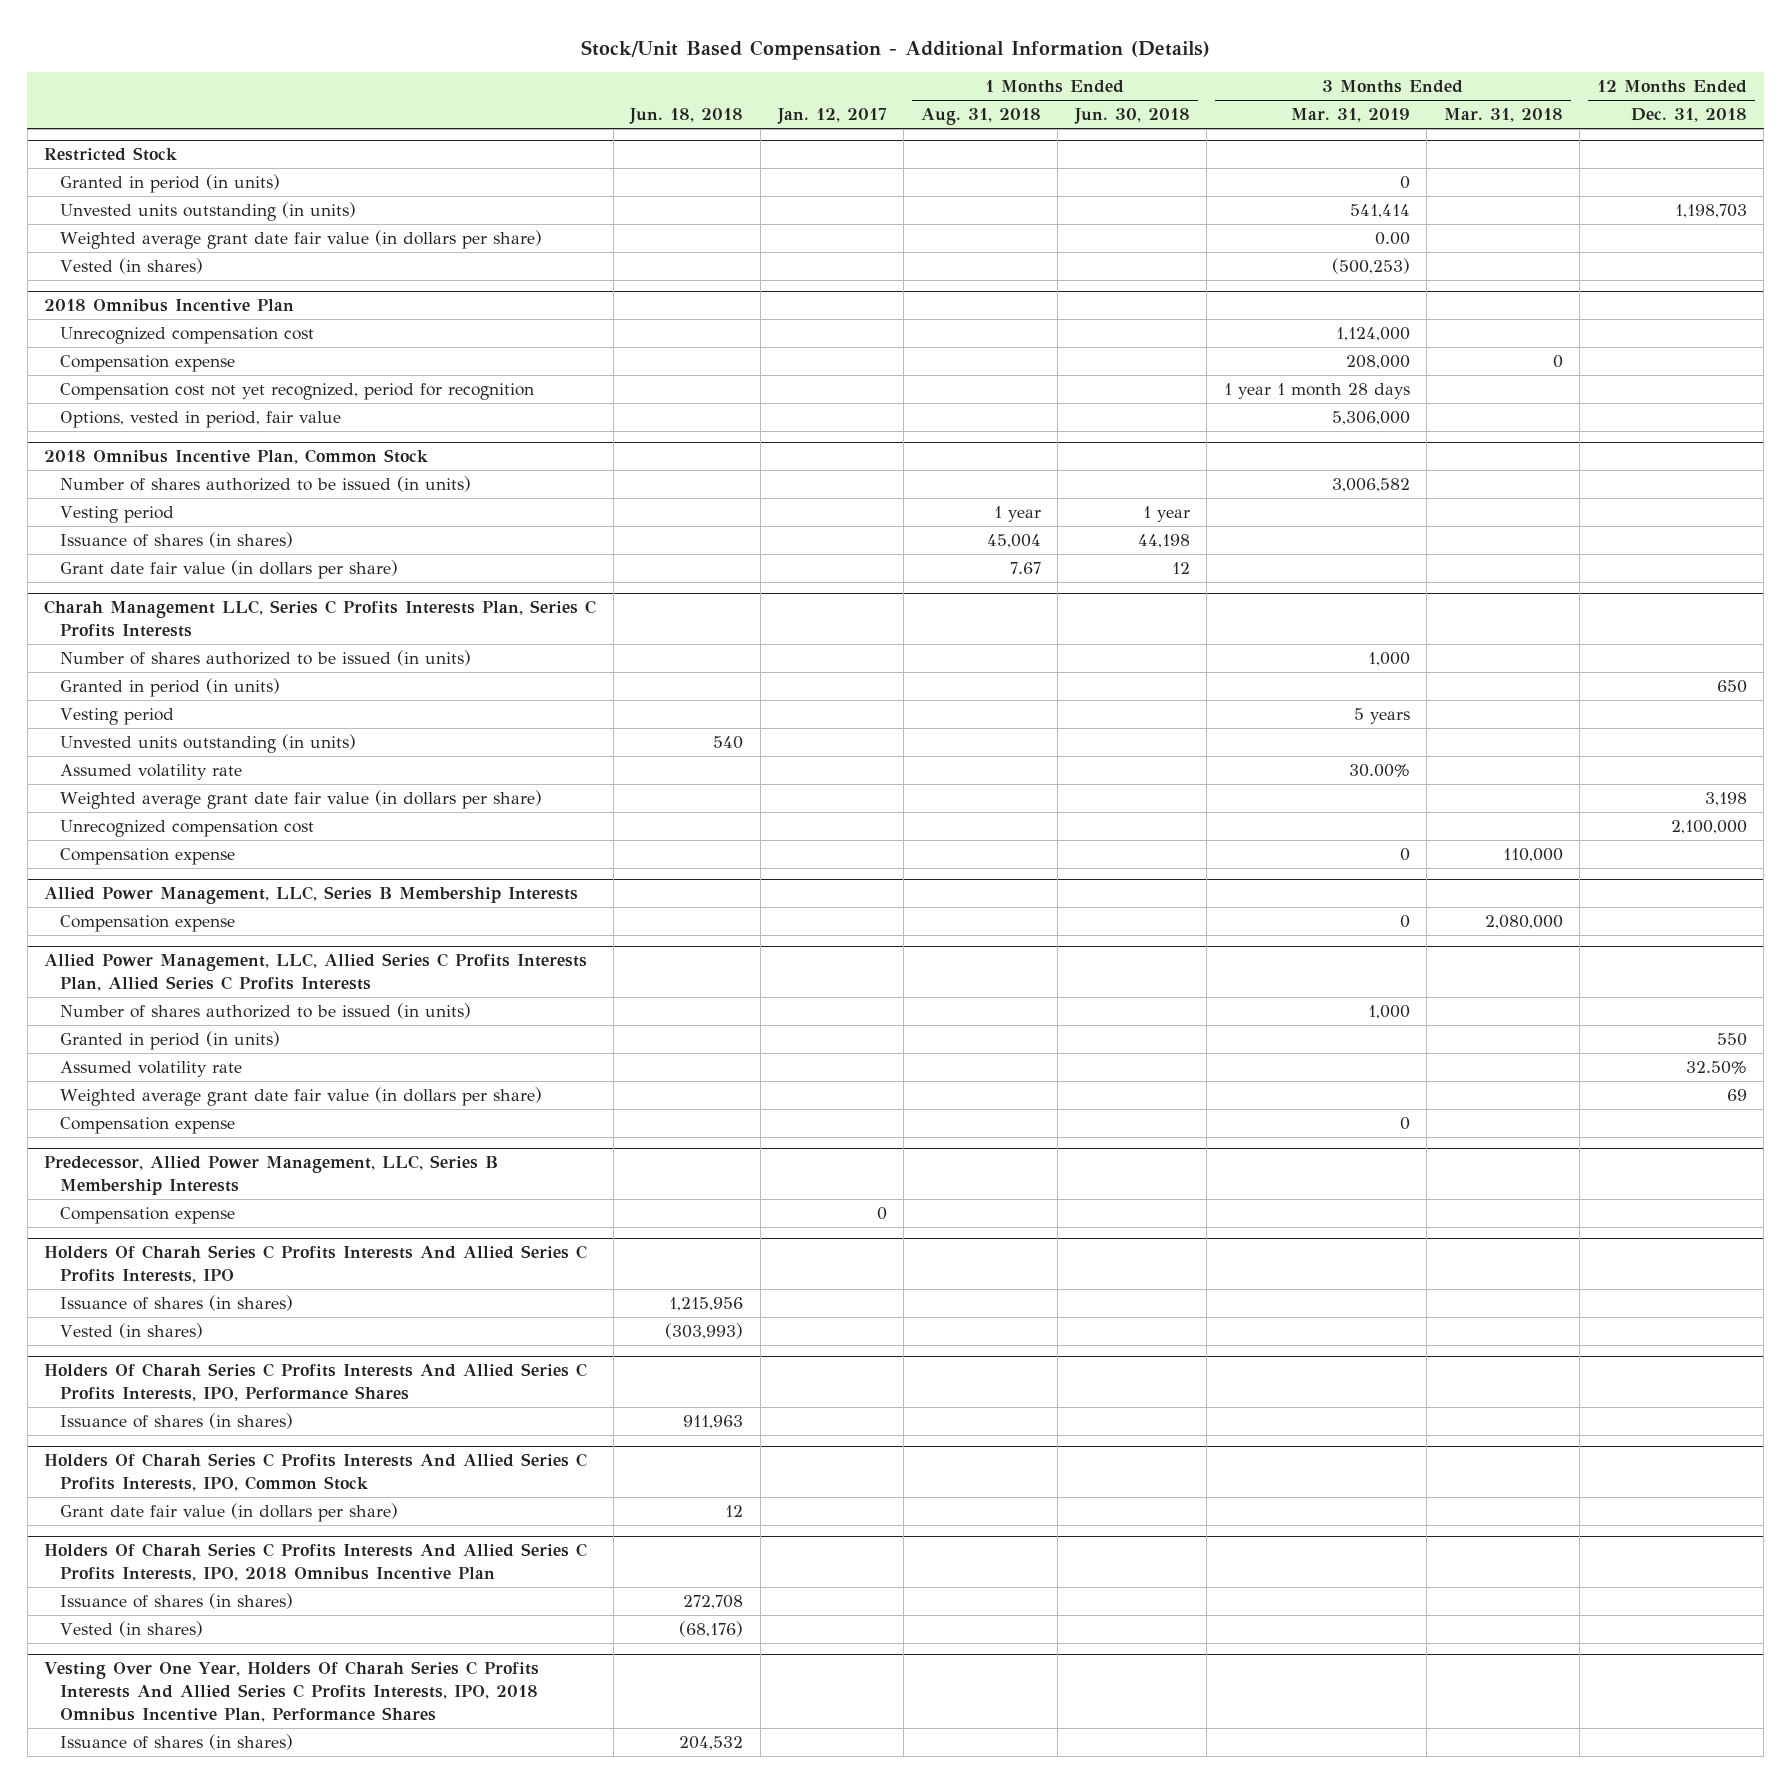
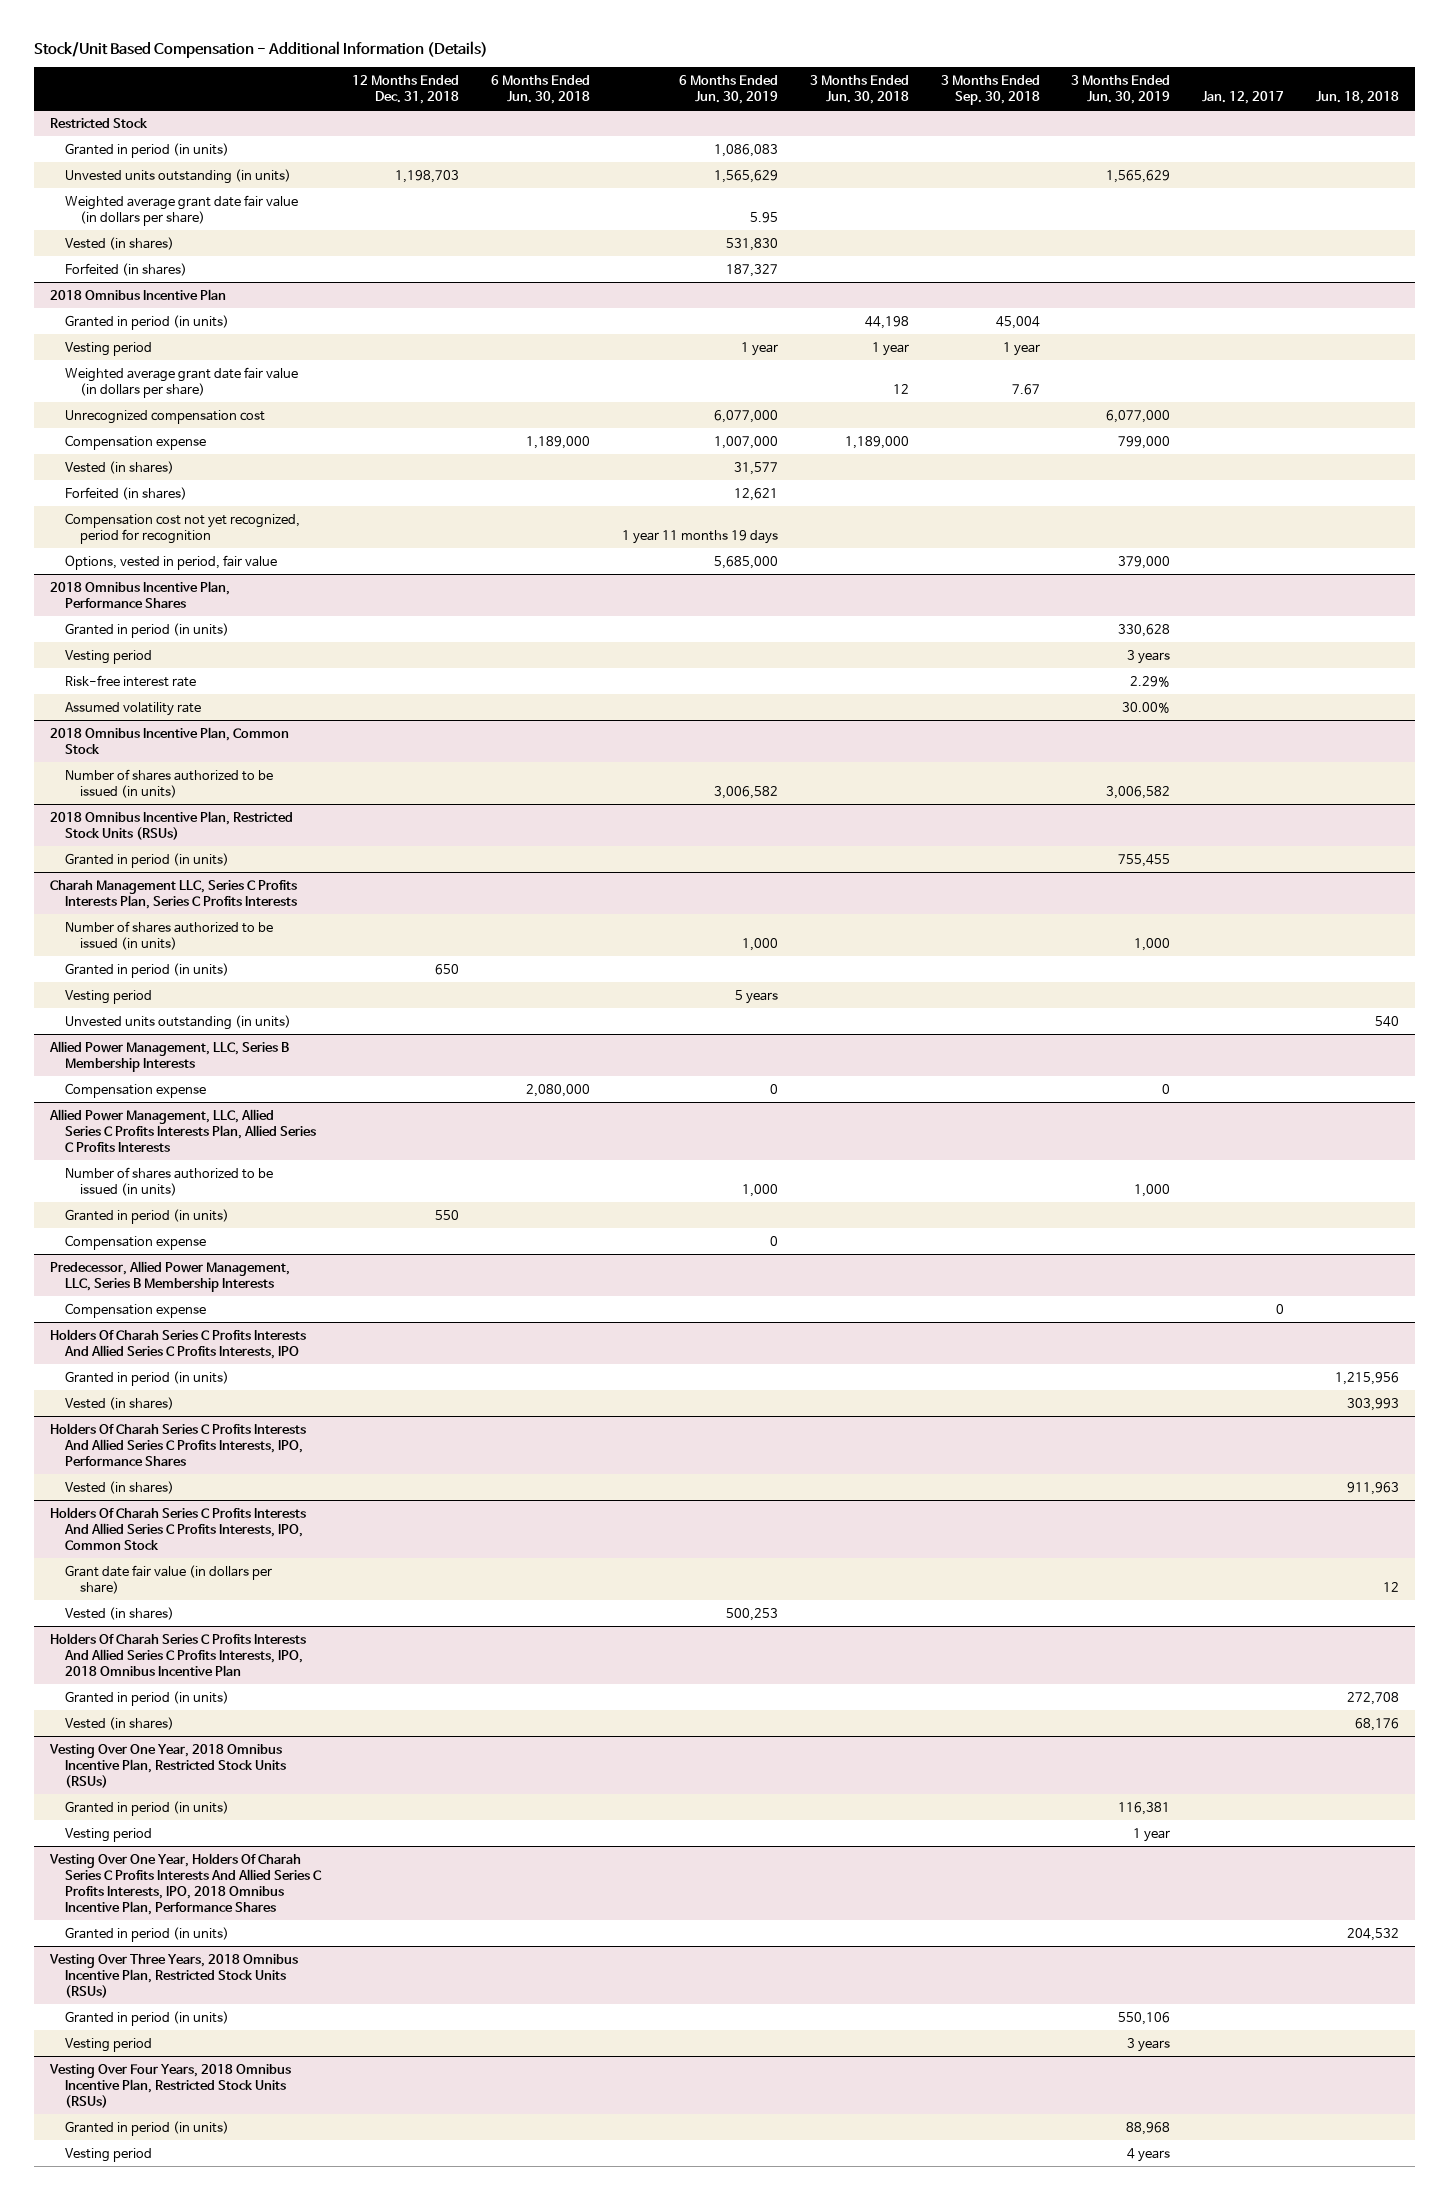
- | Jun. 18, 2018 | Jan. 12, 2017 | 1 Months Ended Aug. 31, 2018 | 1 Months Ended Jun. 30, 2018 | 3 Months Ended Mar. 31, 2019 | 3 Months Ended Mar. 31, 2018 | 12 Months Ended Dec. 31, 2018
+ | 12 Months Ended Dec. 31, 2018 | 6 Months Ended Jun. 30, 2018 | 6 Months Ended Jun. 30, 2019 | 3 Months Ended Jun. 30, 2018 | 3 Months Ended Sep. 30, 2018 | 3 Months Ended Jun. 30, 2019 | Jan. 12, 2017 | Jun. 18, 2018
@ Restricted Stock
+ Forfeited (in shares) | | | 187,327 | | | | |
@ 2018 Omnibus Incentive Plan
+ Granted in period (in units) | | | | 44,198 | 45,004 | | |
+ Vesting period | | | 1 year | 1 year | 1 year | | |
+ Weighted average grant date fair value (in dollars per share) | | | | 12 | 7.67 | | |
+ Vested (in shares) | | | 31,577 | | | | |
+ Forfeited (in shares) | | | 12,621 | | | | |
+ 2018 Omnibus Incentive Plan, Performance Shares
+ Granted in period (in units) | | | | | | 330,628 | |
+ Vesting period | | | | | | 3 years | |
+ Risk-free interest rate | | | | | | 2.29% | |
+ Assumed volatility rate | | | | | | 30.00% | |
@ 2018 Omnibus Incentive Plan, Common Stock
- Vesting period | | | 1 year | 1 year | | |
- Issuance of shares (in shares) | | | 45,004 | 44,198 | | |
- Grant date fair value (in dollars per share) | | | 7.67 | 12 | | |
+ 2018 Omnibus Incentive Plan, Restricted Stock Units (RSUs)
+ Granted in period (in units) | | | | | | 755,455 | |
@ Charah Management LLC, Series C Profits Interests Plan, Series C Profits Interests
- Assumed volatility rate | | | | | 30.00% | |
- Weighted average grant date fair value (in dollars per share) | | | | | | | 3,198
- Unrecognized compensation cost | | | | | | | 2,100,000
- Compensation expense | | | | | 0 | 110,000 |
@ Allied Power Management, LLC, Allied Series C Profits Interests Plan, Allied Series C Profits Interests
- Assumed volatility rate | | | | | | | 32.50%
- Weighted average grant date fair value (in dollars per share) | | | | | | | 69
@ Holders Of Charah Series C Profits Interests And Allied Series C Profits Interests, IPO
- Issuance of shares (in shares) | 1,215,956 | | | | | |
- Vested (in shares) | (303,993) | | | | | |
+ Granted in period (in units) | | | | | | | | 1,215,956
+ Vested (in shares) | | | | | | | | 303,993
@ Holders Of Charah Series C Profits Interests And Allied Series C Profits Interests, IPO, Performance Shares
- Issuance of shares (in shares) | 911,963 | | | | | |
+ Vested (in shares) | | | | | | | | 911,963
@ Holders Of Charah Series C Profits Interests And Allied Series C Profits Interests, IPO, Common Stock
+ Vested (in shares) | | | 500,253 | | | | |
@ Holders Of Charah Series C Profits Interests And Allied Series C Profits Interests, IPO, 2018 Omnibus Incentive Plan
- Issuance of shares (in shares) | 272,708 | | | | | |
- Vested (in shares) | (68,176) | | | | | |
+ Granted in period (in units) | | | | | | | | 272,708
+ Vested (in shares) | | | | | | | | 68,176
+ Vesting Over One Year, 2018 Omnibus Incentive Plan, Restricted Stock Units (RSUs)
+ Granted in period (in units) | | | | | | 116,381 | |
+ Vesting period | | | | | | 1 year | |
@ Vesting Over One Year, Holders Of Charah Series C Profits Interests And Allied Series C Profits Interests, IPO, 2018 Omnibus Incentive Plan, Performance Shares
- Issuance of shares (in shares) | 204,532 | | | | | |
+ Granted in period (in units) | | | | | | | | 204,532
+ Vesting Over Three Years, 2018 Omnibus Incentive Plan, Restricted Stock Units (RSUs)
+ Granted in period (in units) | | | | | | 550,106 | |
+ Vesting period | | | | | | 3 years | |
+ Vesting Over Four Years, 2018 Omnibus Incentive Plan, Restricted Stock Units (RSUs)
+ Granted in period (in units) | | | | | | 88,968 | |
+ Vesting period | | | | | | 4 years | |

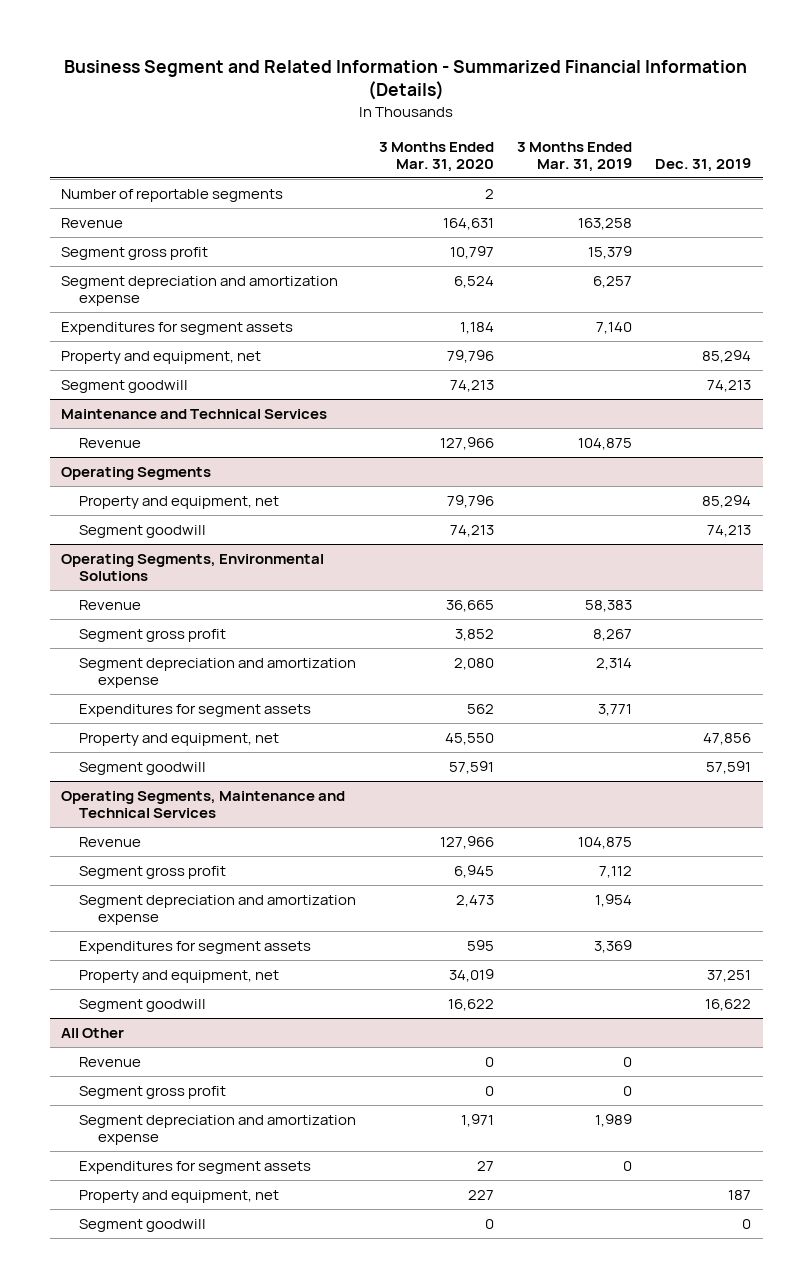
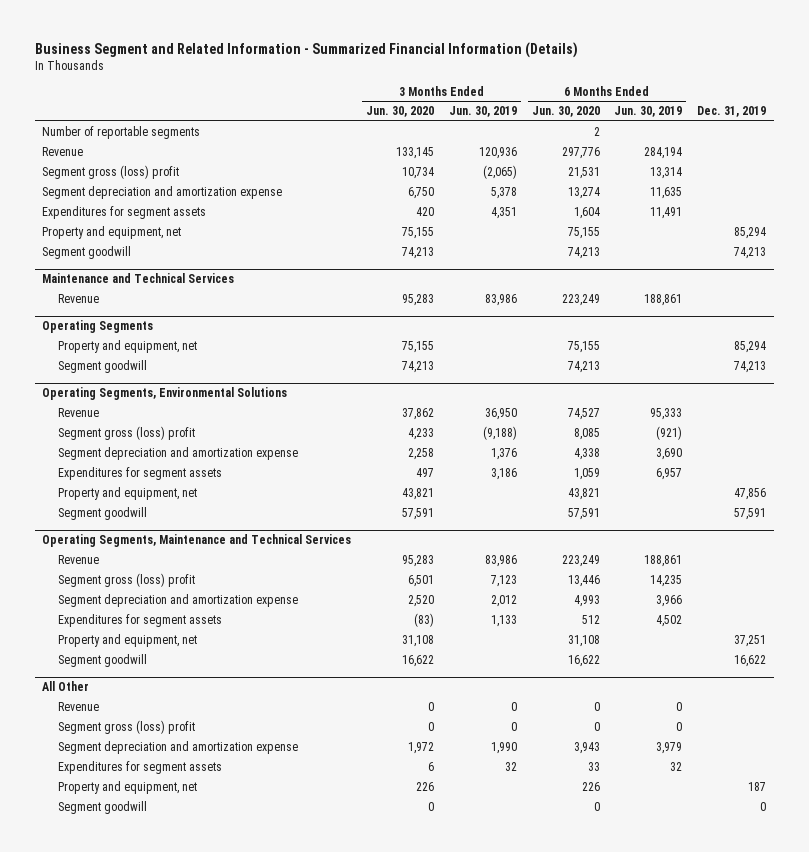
- | 3 Months Ended Mar. 31, 2020 | 3 Months Ended Mar. 31, 2019 | Dec. 31, 2019
+ | 3 Months Ended Jun. 30, 2020 | 3 Months Ended Jun. 30, 2019 | 6 Months Ended Jun. 30, 2020 | 6 Months Ended Jun. 30, 2019 | Dec. 31, 2019
- Segment gross profit | 10,797 | 15,379 |
+ Segment gross (loss) profit | 10,734 | (2,065) | 21,531 | 13,314 |
@ Operating Segments, Environmental Solutions
- Segment gross profit | 3,852 | 8,267 |
+ Segment gross (loss) profit | 4,233 | (9,188) | 8,085 | (921) |
@ Operating Segments, Maintenance and Technical Services
- Segment gross profit | 6,945 | 7,112 |
+ Segment gross (loss) profit | 6,501 | 7,123 | 13,446 | 14,235 |
@ All Other
- Segment gross profit | 0 | 0 |
+ Segment gross (loss) profit | 0 | 0 | 0 | 0 |

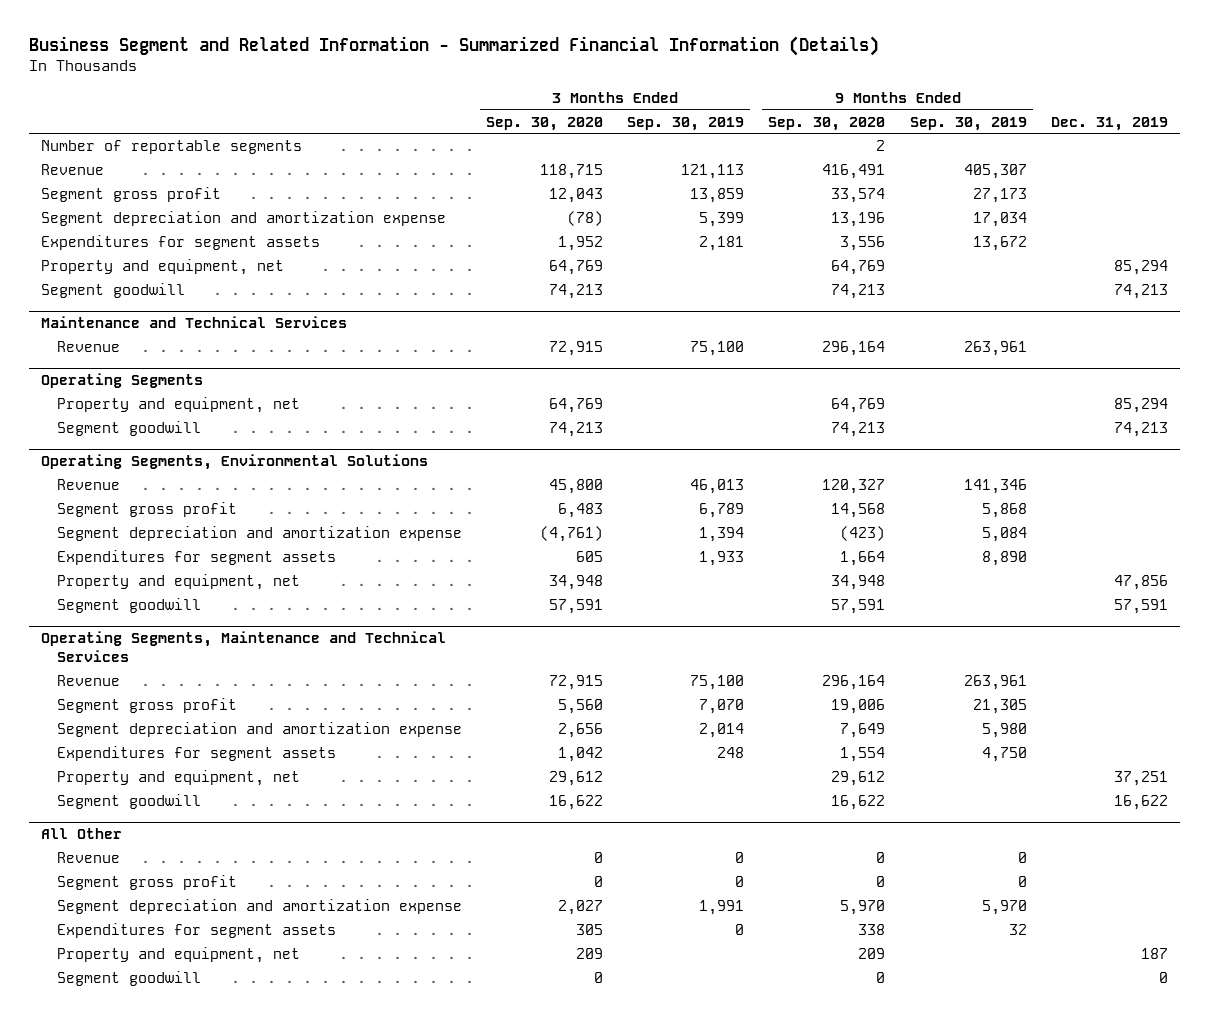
- | 3 Months Ended Jun. 30, 2020 | 3 Months Ended Jun. 30, 2019 | 6 Months Ended Jun. 30, 2020 | 6 Months Ended Jun. 30, 2019 | Dec. 31, 2019
+ | 3 Months Ended Sep. 30, 2020 | 3 Months Ended Sep. 30, 2019 | 9 Months Ended Sep. 30, 2020 | 9 Months Ended Sep. 30, 2019 | Dec. 31, 2019
- Segment gross (loss) profit | 10,734 | (2,065) | 21,531 | 13,314 |
+ Segment gross profit | 12,043 | 13,859 | 33,574 | 27,173 |
@ Operating Segments, Environmental Solutions
- Segment gross (loss) profit | 4,233 | (9,188) | 8,085 | (921) |
+ Segment gross profit | 6,483 | 6,789 | 14,568 | 5,868 |
@ Operating Segments, Maintenance and Technical Services
- Segment gross (loss) profit | 6,501 | 7,123 | 13,446 | 14,235 |
+ Segment gross profit | 5,560 | 7,070 | 19,006 | 21,305 |
@ All Other
- Segment gross (loss) profit | 0 | 0 | 0 | 0 |
+ Segment gross profit | 0 | 0 | 0 | 0 |

